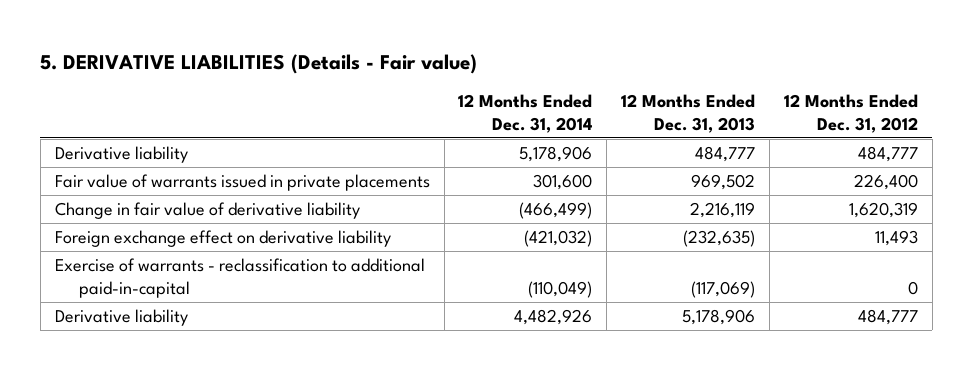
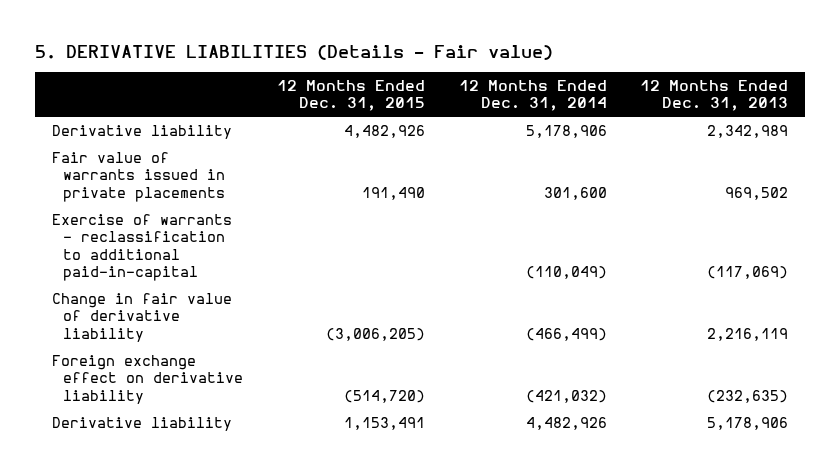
- | 12 Months Ended Dec. 31, 2014 | 12 Months Ended Dec. 31, 2013 | 12 Months Ended Dec. 31, 2012
+ | 12 Months Ended Dec. 31, 2015 | 12 Months Ended Dec. 31, 2014 | 12 Months Ended Dec. 31, 2013
- Derivative liability | 5,178,906 | 484,777 | 484,777
+ Derivative liability | 4,482,926 | 5,178,906 | 2,342,989
moved up: Exercise of warrants - reclassification to additional paid-in-capital | | (110,049) | (117,069)

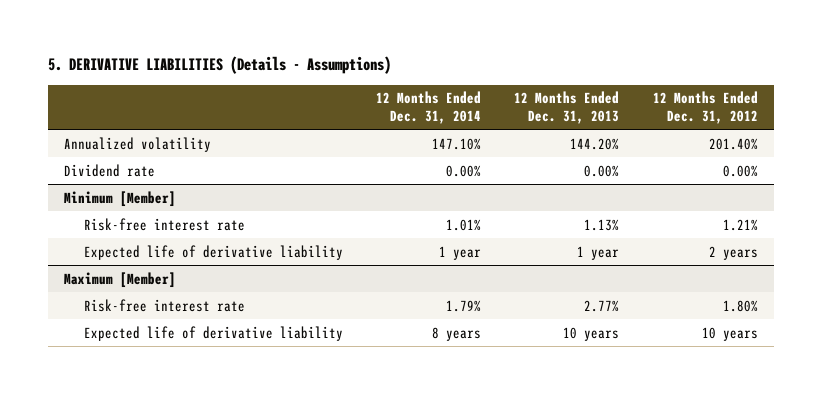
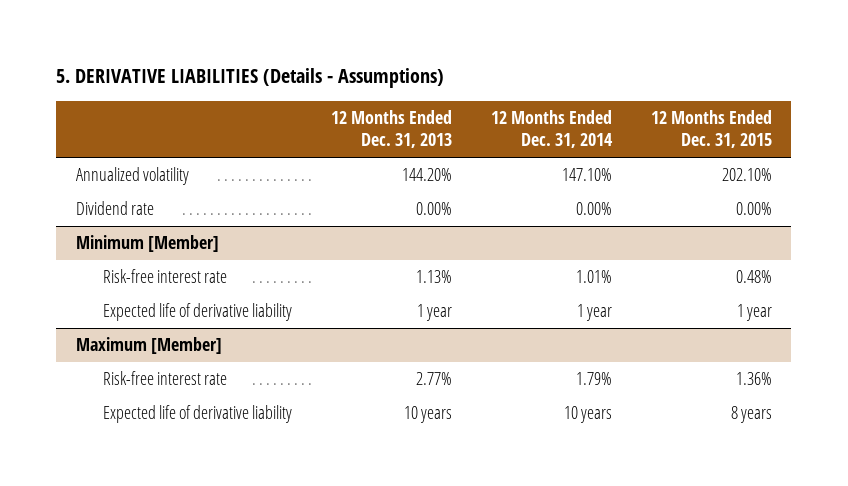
- | 12 Months Ended Dec. 31, 2014 | 12 Months Ended Dec. 31, 2013 | 12 Months Ended Dec. 31, 2012
+ | 12 Months Ended Dec. 31, 2013 | 12 Months Ended Dec. 31, 2014 | 12 Months Ended Dec. 31, 2015
@ Maximum [Member]
- Expected life of derivative liability | 8 years | 10 years | 10 years
+ Expected life of derivative liability | 10 years | 10 years | 8 years

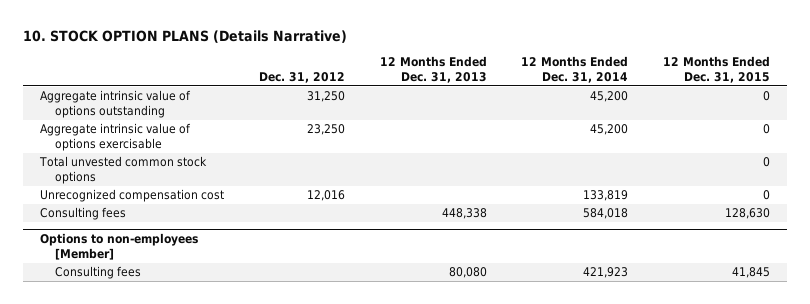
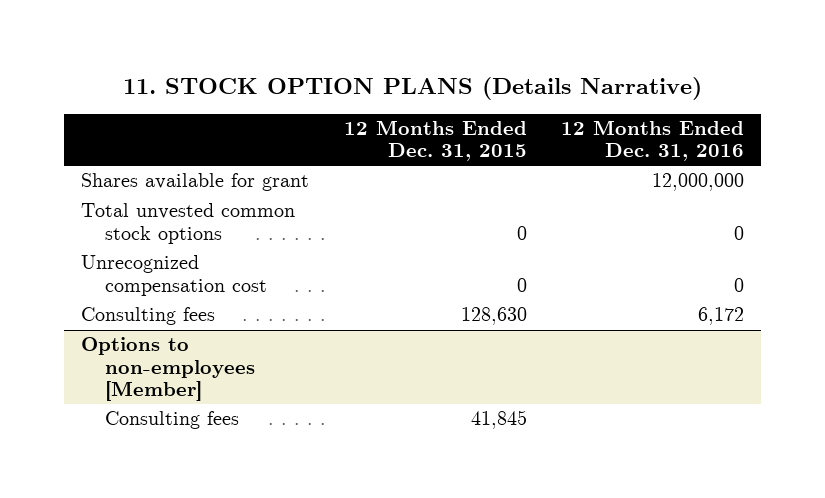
- 10. STOCK OPTION PLANS (Details Narrative)
+ 11. STOCK OPTION PLANS (Details Narrative)
- | Dec. 31, 2012 | 12 Months Ended Dec. 31, 2013 | 12 Months Ended Dec. 31, 2014 | 12 Months Ended Dec. 31, 2015
+ | 12 Months Ended Dec. 31, 2015 | 12 Months Ended Dec. 31, 2016
- Aggregate intrinsic value of options outstanding | 31,250 | | 45,200 | 0
- Aggregate intrinsic value of options exercisable | 23,250 | | 45,200 | 0
+ Shares available for grant | | 12,000,000

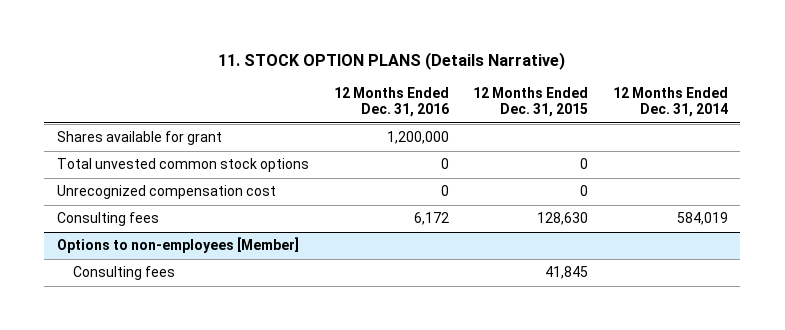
- | 12 Months Ended Dec. 31, 2015 | 12 Months Ended Dec. 31, 2016
+ | 12 Months Ended Dec. 31, 2016 | 12 Months Ended Dec. 31, 2015 | 12 Months Ended Dec. 31, 2014
- Shares available for grant | | 12,000,000
+ Shares available for grant | 1,200,000 | |

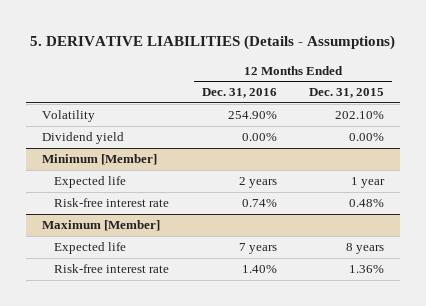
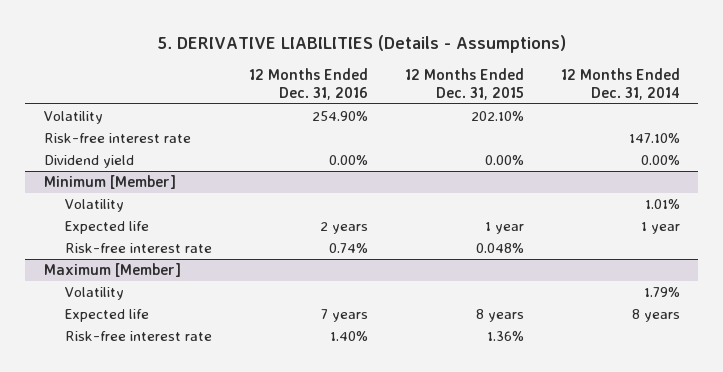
- | 12 Months Ended Dec. 31, 2016 | 12 Months Ended Dec. 31, 2015
+ | 12 Months Ended Dec. 31, 2016 | 12 Months Ended Dec. 31, 2015 | 12 Months Ended Dec. 31, 2014
+ Risk-free interest rate | | | 147.10%
@ Minimum [Member]
+ Volatility | | | 1.01%
- Risk-free interest rate | 0.74% | 0.48%
+ Risk-free interest rate | 0.74% | 0.048% |
@ Maximum [Member]
+ Volatility | | | 1.79%

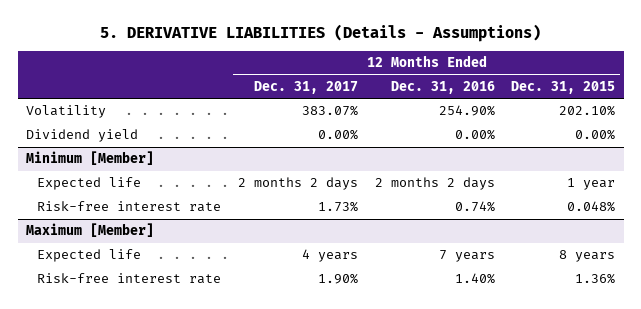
- | 12 Months Ended Dec. 31, 2016 | 12 Months Ended Dec. 31, 2015 | 12 Months Ended Dec. 31, 2014
+ | 12 Months Ended Dec. 31, 2017 | 12 Months Ended Dec. 31, 2016 | 12 Months Ended Dec. 31, 2015
- Risk-free interest rate | | | 147.10%
@ Minimum [Member]
- Volatility | | | 1.01%
- Expected life | 2 years | 1 year | 1 year
+ Expected life | 2 months 2 days | 2 months 2 days | 1 year
@ Maximum [Member]
- Volatility | | | 1.79%

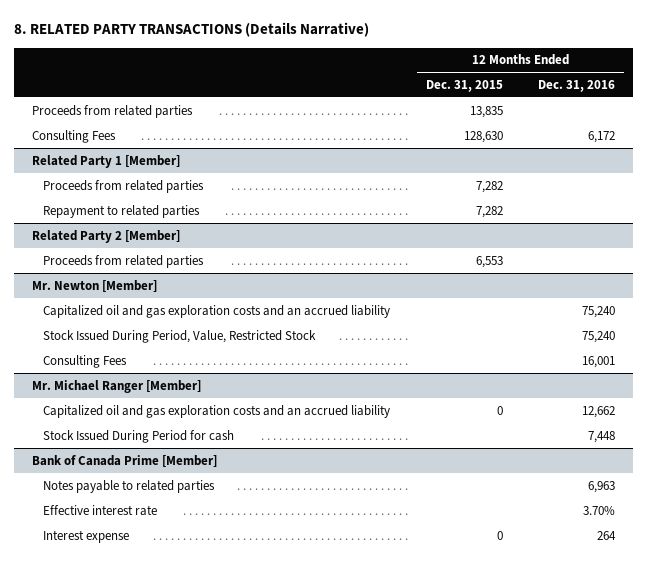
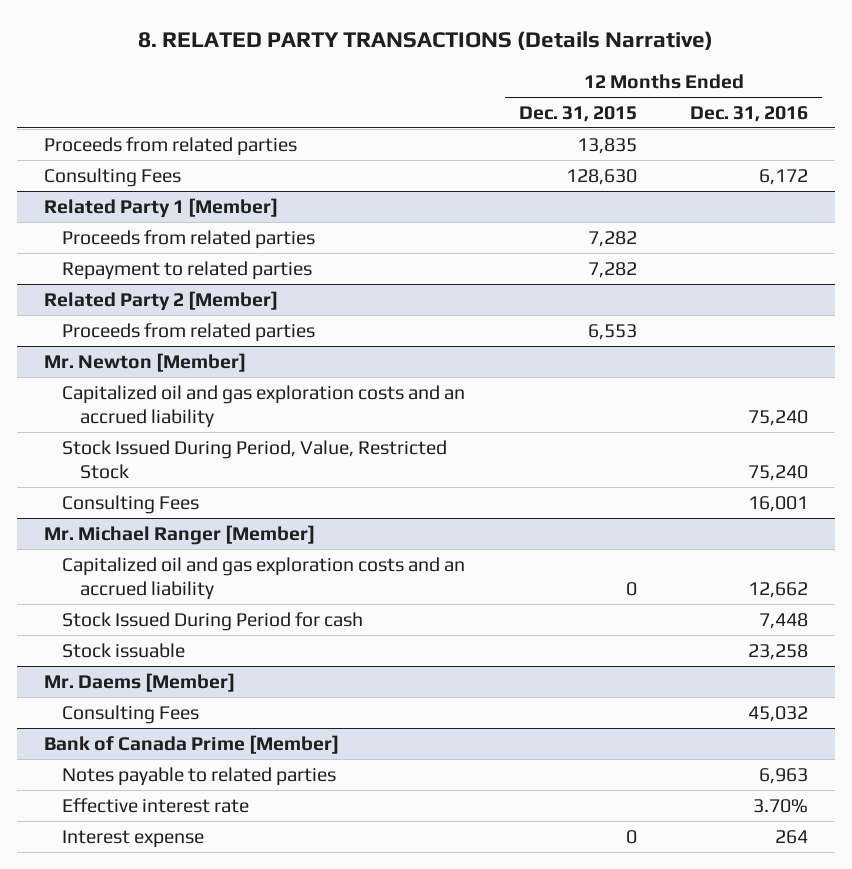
@ Mr. Michael Ranger [Member]
+ Stock issuable | | 23,258
+ Mr. Daems [Member]
+ Consulting Fees | | 45,032

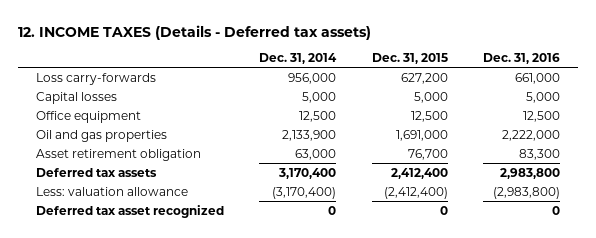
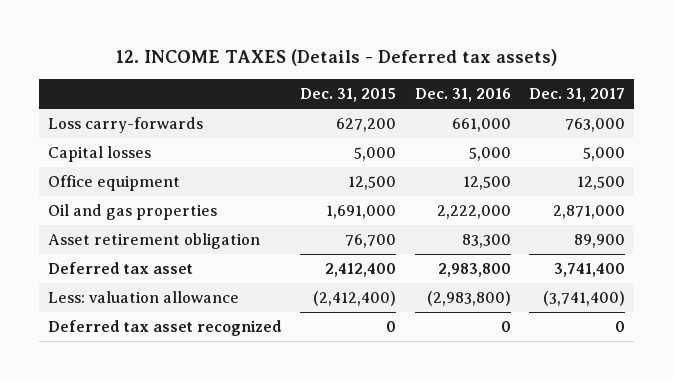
- | Dec. 31, 2014 | Dec. 31, 2015 | Dec. 31, 2016
+ | Dec. 31, 2015 | Dec. 31, 2016 | Dec. 31, 2017
- Deferred tax assets | 3,170,400 | 2,412,400 | 2,983,800
+ Deferred tax asset | 2,412,400 | 2,983,800 | 3,741,400

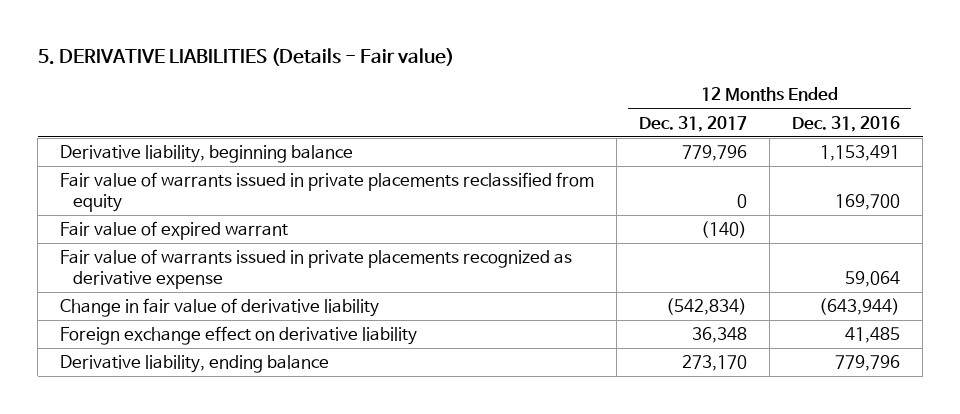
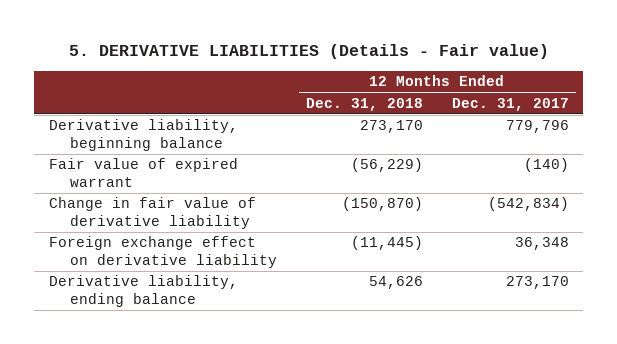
- | 12 Months Ended Dec. 31, 2017 | 12 Months Ended Dec. 31, 2016
+ | 12 Months Ended Dec. 31, 2018 | 12 Months Ended Dec. 31, 2017
- Fair value of warrants issued in private placements reclassified from equity | 0 | 169,700
- Fair value of warrants issued in private placements recognized as derivative expense | | 59,064

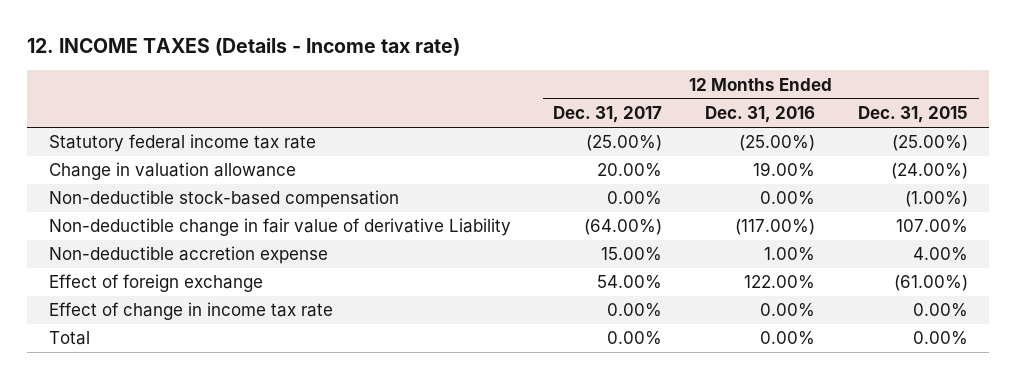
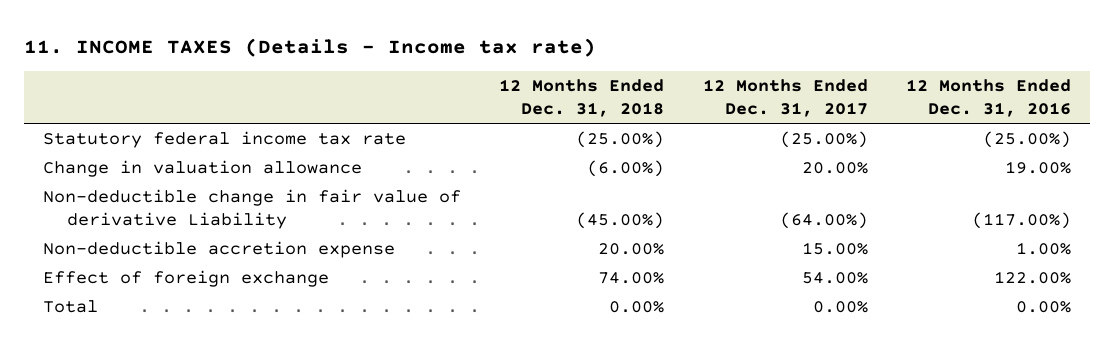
- 12. INCOME TAXES (Details - Income tax rate)
+ 11. INCOME TAXES (Details - Income tax rate)
- | 12 Months Ended Dec. 31, 2017 | 12 Months Ended Dec. 31, 2016 | 12 Months Ended Dec. 31, 2015
+ | 12 Months Ended Dec. 31, 2018 | 12 Months Ended Dec. 31, 2017 | 12 Months Ended Dec. 31, 2016
- Non-deductible stock-based compensation | 0.00% | 0.00% | (1.00%)
- Effect of change in income tax rate | 0.00% | 0.00% | 0.00%

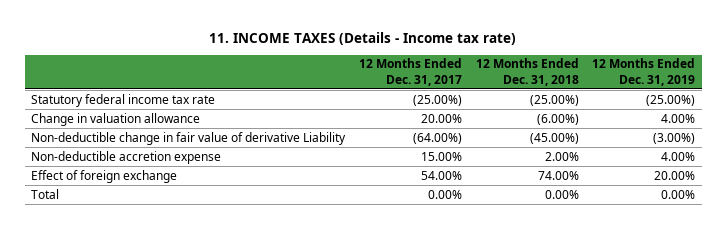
- | 12 Months Ended Dec. 31, 2018 | 12 Months Ended Dec. 31, 2017 | 12 Months Ended Dec. 31, 2016
+ | 12 Months Ended Dec. 31, 2017 | 12 Months Ended Dec. 31, 2018 | 12 Months Ended Dec. 31, 2019
- Non-deductible accretion expense | 20.00% | 15.00% | 1.00%
+ Non-deductible accretion expense | 15.00% | 2.00% | 4.00%

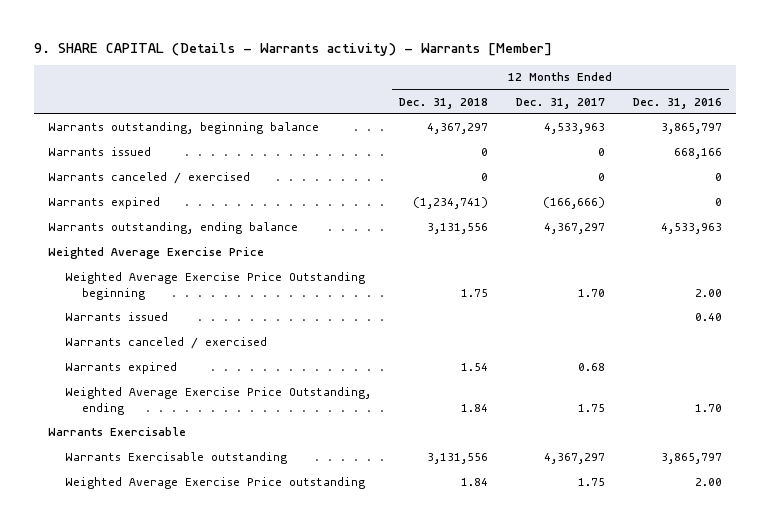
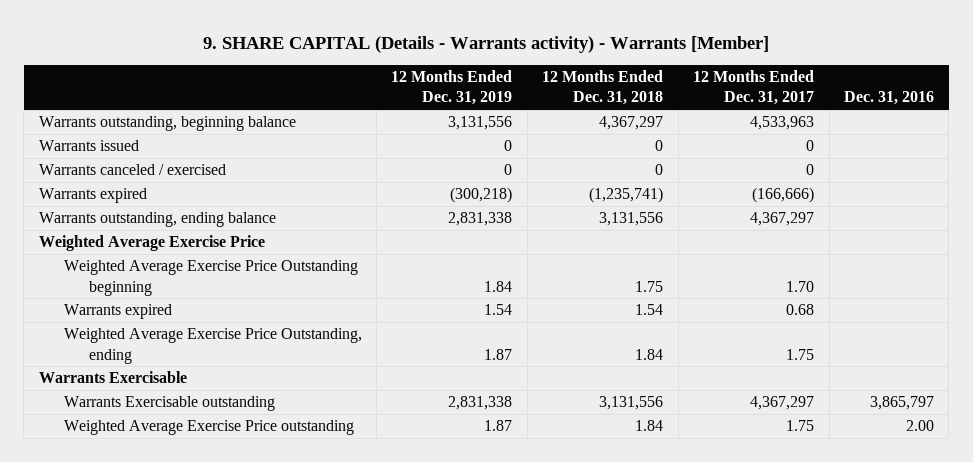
- | 12 Months Ended Dec. 31, 2018 | 12 Months Ended Dec. 31, 2017 | 12 Months Ended Dec. 31, 2016
+ | 12 Months Ended Dec. 31, 2019 | 12 Months Ended Dec. 31, 2018 | 12 Months Ended Dec. 31, 2017 | Dec. 31, 2016
- Warrants expired | (1,234,741) | (166,666) | 0
+ Warrants expired | (300,218) | (1,235,741) | (166,666) |
- Warrants issued | | | 0.40
- Warrants canceled / exercised

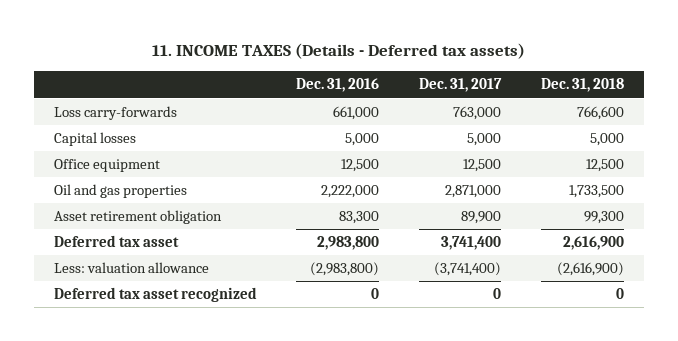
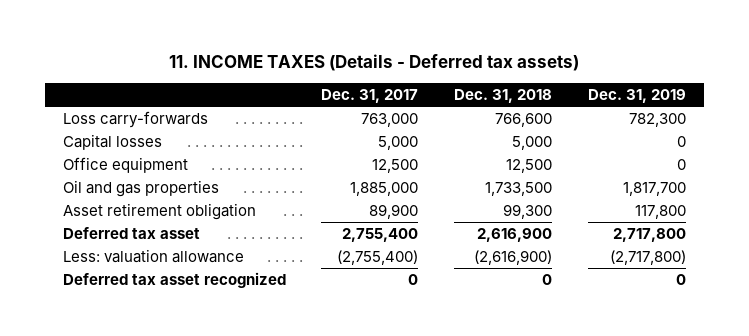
- | Dec. 31, 2016 | Dec. 31, 2017 | Dec. 31, 2018
+ | Dec. 31, 2017 | Dec. 31, 2018 | Dec. 31, 2019
- Oil and gas properties | 2,222,000 | 2,871,000 | 1,733,500
+ Oil and gas properties | 1,885,000 | 1,733,500 | 1,817,700
- Deferred tax asset | 2,983,800 | 3,741,400 | 2,616,900
- Less: valuation allowance | (2,983,800) | (3,741,400) | (2,616,900)
+ Deferred tax asset | 2,755,400 | 2,616,900 | 2,717,800
+ Less: valuation allowance | (2,755,400) | (2,616,900) | (2,717,800)

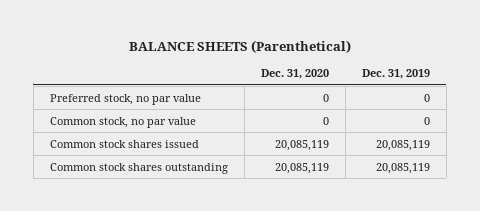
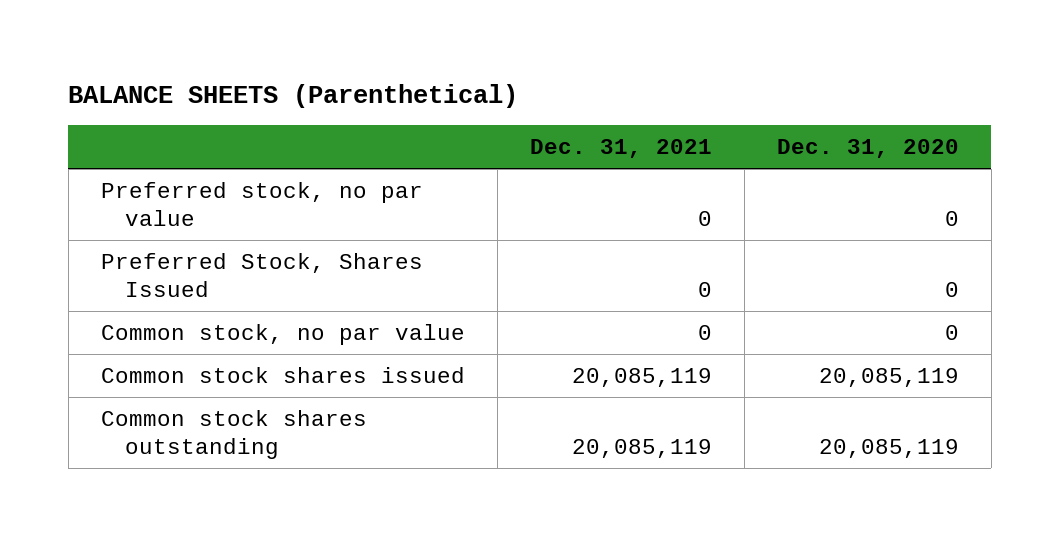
- | Dec. 31, 2020 | Dec. 31, 2019
+ | Dec. 31, 2021 | Dec. 31, 2020
+ Preferred Stock, Shares Issued | 0 | 0

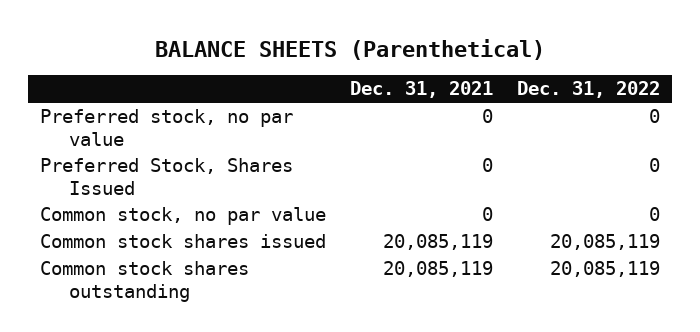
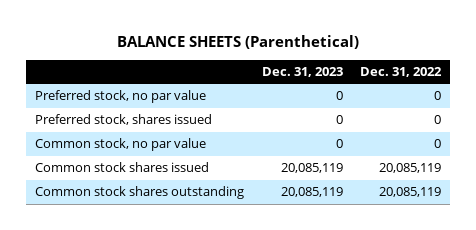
- | Dec. 31, 2021 | Dec. 31, 2022
+ | Dec. 31, 2023 | Dec. 31, 2022
- Preferred Stock, Shares Issued | 0 | 0
+ Preferred stock, shares issued | 0 | 0

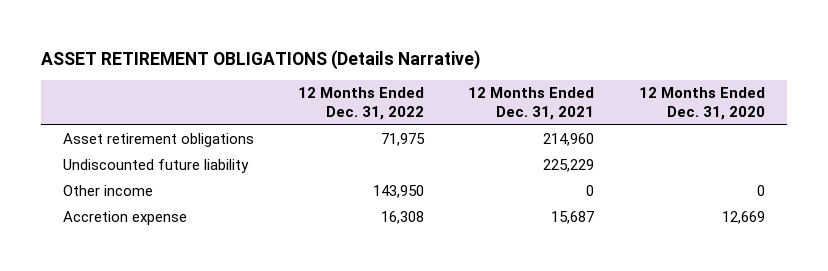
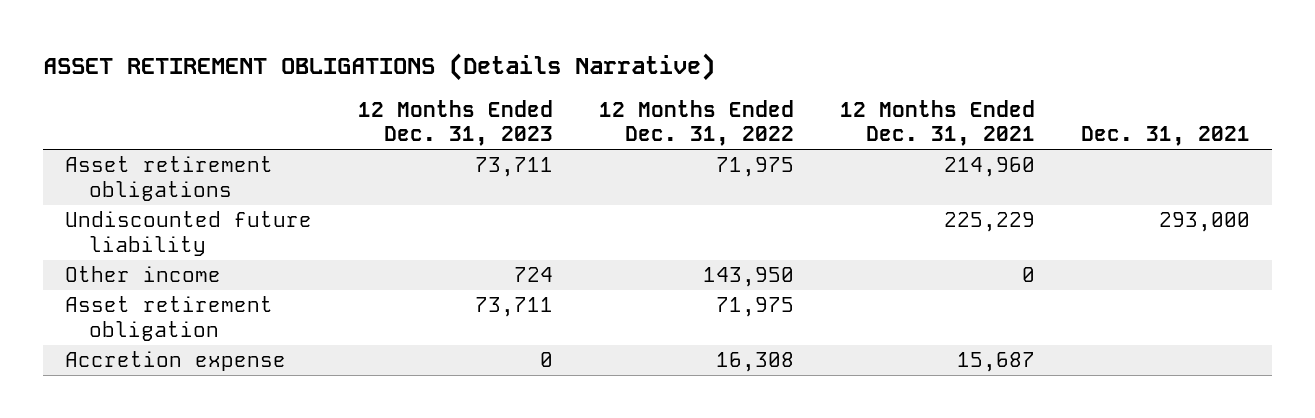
- | 12 Months Ended Dec. 31, 2022 | 12 Months Ended Dec. 31, 2021 | 12 Months Ended Dec. 31, 2020
+ | 12 Months Ended Dec. 31, 2023 | 12 Months Ended Dec. 31, 2022 | 12 Months Ended Dec. 31, 2021 | Dec. 31, 2021
+ Asset retirement obligation | 73,711 | 71,975 | |

